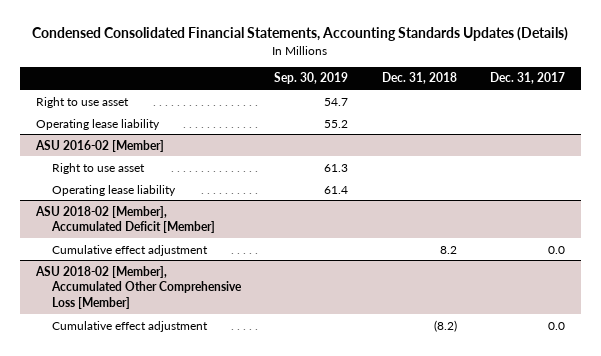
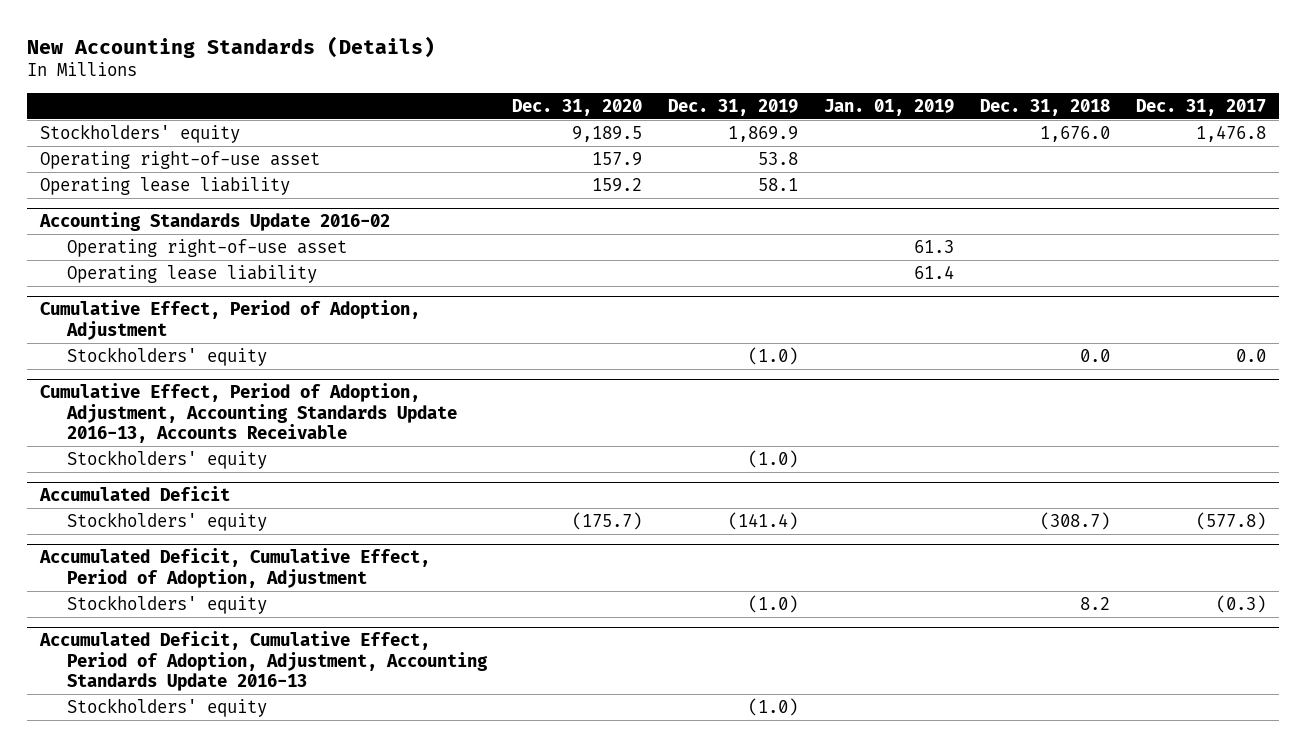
- Condensed Consolidated Financial Statements, Accounting Standards Updates (Details)
+ New Accounting Standards (Details)
- | Sep. 30, 2019 | Dec. 31, 2018 | Dec. 31, 2017
+ | Dec. 31, 2020 | Dec. 31, 2019 | Jan. 01, 2019 | Dec. 31, 2018 | Dec. 31, 2017
- Right to use asset | 54.7 | |
+ Stockholders' equity | 9,189.5 | 1,869.9 | | 1,676.0 | 1,476.8
+ Operating right-of-use asset | 157.9 | 53.8 | | |
- ASU 2016-02 [Member]
- Right to use asset | 61.3 | |
+ Accounting Standards Update 2016-02
+ Operating right-of-use asset | | | 61.3 | |
- ASU 2018-02 [Member], Accumulated Deficit [Member]
- Cumulative effect adjustment | | 8.2 | 0.0
- ASU 2018-02 [Member], Accumulated Other Comprehensive Loss [Member]
- Cumulative effect adjustment | | (8.2) | 0.0
+ Cumulative Effect, Period of Adoption, Adjustment
+ Stockholders' equity | | (1.0) | | 0.0 | 0.0
+ Cumulative Effect, Period of Adoption, Adjustment, Accounting Standards Update 2016-13, Accounts Receivable
+ Stockholders' equity | | (1.0) | | |
+ Accumulated Deficit
+ Stockholders' equity | (175.7) | (141.4) | | (308.7) | (577.8)
+ Accumulated Deficit, Cumulative Effect, Period of Adoption, Adjustment
+ Stockholders' equity | | (1.0) | | 8.2 | (0.3)
+ Accumulated Deficit, Cumulative Effect, Period of Adoption, Adjustment, Accounting Standards Update 2016-13
+ Stockholders' equity | | (1.0) | | |

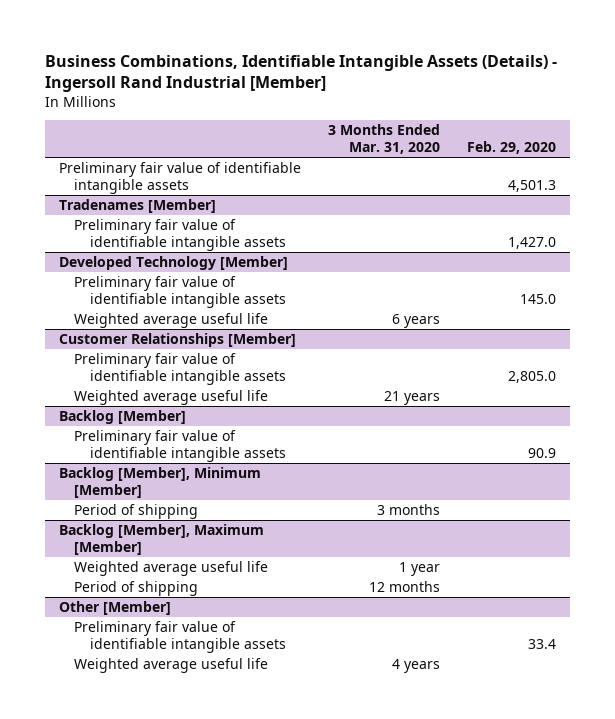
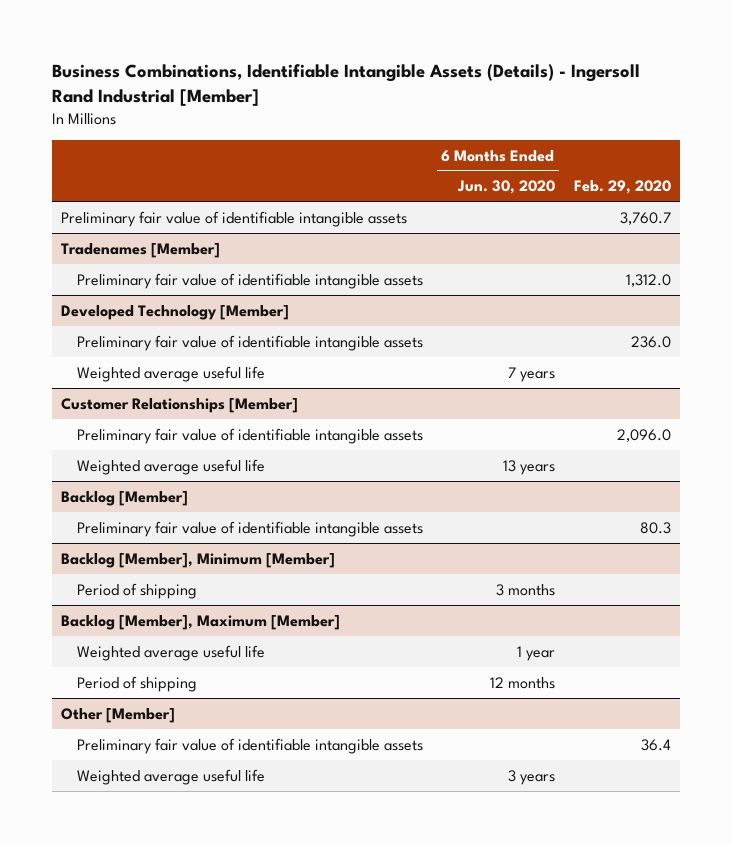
- | 3 Months Ended Mar. 31, 2020 | Feb. 29, 2020
+ | 6 Months Ended Jun. 30, 2020 | Feb. 29, 2020
- Preliminary fair value of identifiable intangible assets | | 4,501.3
+ Preliminary fair value of identifiable intangible assets | | 3,760.7
@ Tradenames [Member]
- Preliminary fair value of identifiable intangible assets | | 1,427.0
+ Preliminary fair value of identifiable intangible assets | | 1,312.0
@ Developed Technology [Member]
- Preliminary fair value of identifiable intangible assets | | 145.0
+ Preliminary fair value of identifiable intangible assets | | 236.0
@ Customer Relationships [Member]
- Preliminary fair value of identifiable intangible assets | | 2,805.0
+ Preliminary fair value of identifiable intangible assets | | 2,096.0
@ Backlog [Member]
- Preliminary fair value of identifiable intangible assets | | 90.9
+ Preliminary fair value of identifiable intangible assets | | 80.3
@ Other [Member]
- Preliminary fair value of identifiable intangible assets | | 33.4
+ Preliminary fair value of identifiable intangible assets | | 36.4

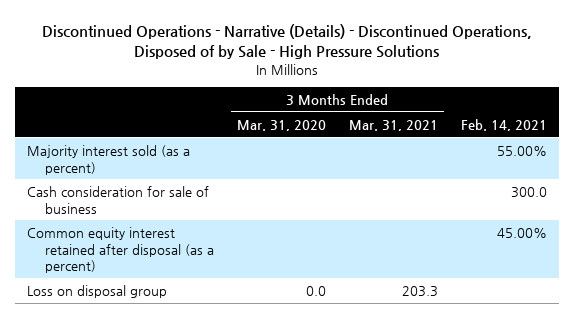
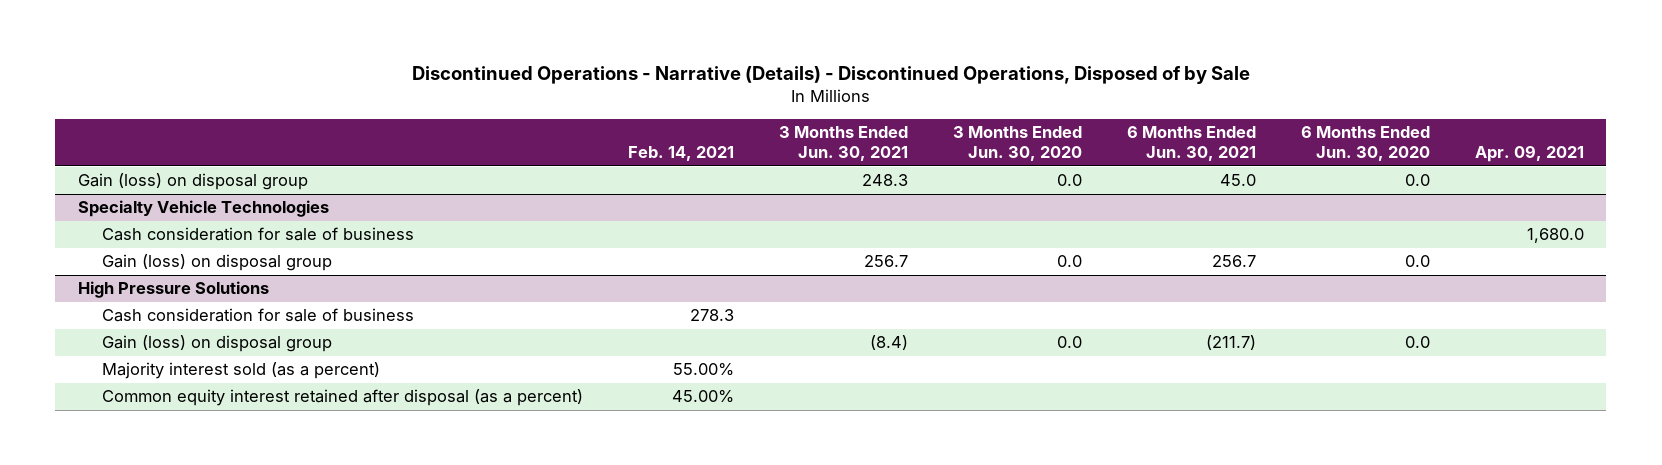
- Discontinued Operations - Narrative (Details) - Discontinued Operations, Disposed of by Sale - High Pressure Solutions
+ Discontinued Operations - Narrative (Details) - Discontinued Operations, Disposed of by Sale
- | 3 Months Ended Mar. 31, 2020 | 3 Months Ended Mar. 31, 2021 | Feb. 14, 2021
+ | Feb. 14, 2021 | 3 Months Ended Jun. 30, 2021 | 3 Months Ended Jun. 30, 2020 | 6 Months Ended Jun. 30, 2021 | 6 Months Ended Jun. 30, 2020 | Apr. 09, 2021
- Majority interest sold (as a percent) | | | 55.00%
- Cash consideration for sale of business | | | 300.0
- Common equity interest retained after disposal (as a percent) | | | 45.00%
- Loss on disposal group | 0.0 | 203.3 |
+ Gain (loss) on disposal group | | 248.3 | 0.0 | 45.0 | 0.0 |
+ Specialty Vehicle Technologies
+ Cash consideration for sale of business | | | | | | 1,680.0
+ Gain (loss) on disposal group | | 256.7 | 0.0 | 256.7 | 0.0 |
+ High Pressure Solutions
+ Cash consideration for sale of business | 278.3 | | | | |
+ Gain (loss) on disposal group | | (8.4) | 0.0 | (211.7) | 0.0 |
+ Majority interest sold (as a percent) | 55.00% | | | | |
+ Common equity interest retained after disposal (as a percent) | 45.00% | | | | |

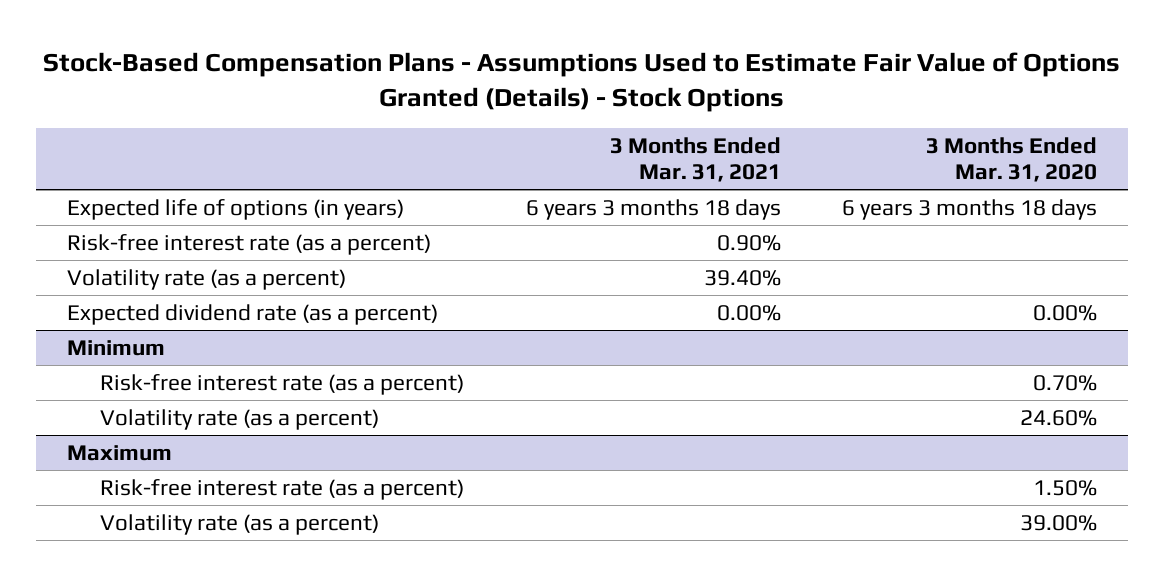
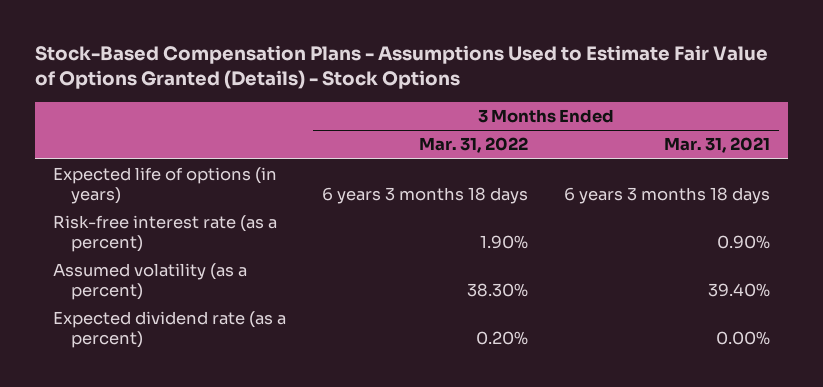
- | 3 Months Ended Mar. 31, 2021 | 3 Months Ended Mar. 31, 2020
+ | 3 Months Ended Mar. 31, 2022 | 3 Months Ended Mar. 31, 2021
- Volatility rate (as a percent) | 39.40% |
+ Assumed volatility (as a percent) | 38.30% | 39.40%
- Minimum
- Risk-free interest rate (as a percent) | | 0.70%
- Volatility rate (as a percent) | | 24.60%
- Maximum
- Risk-free interest rate (as a percent) | | 1.50%
- Volatility rate (as a percent) | | 39.00%

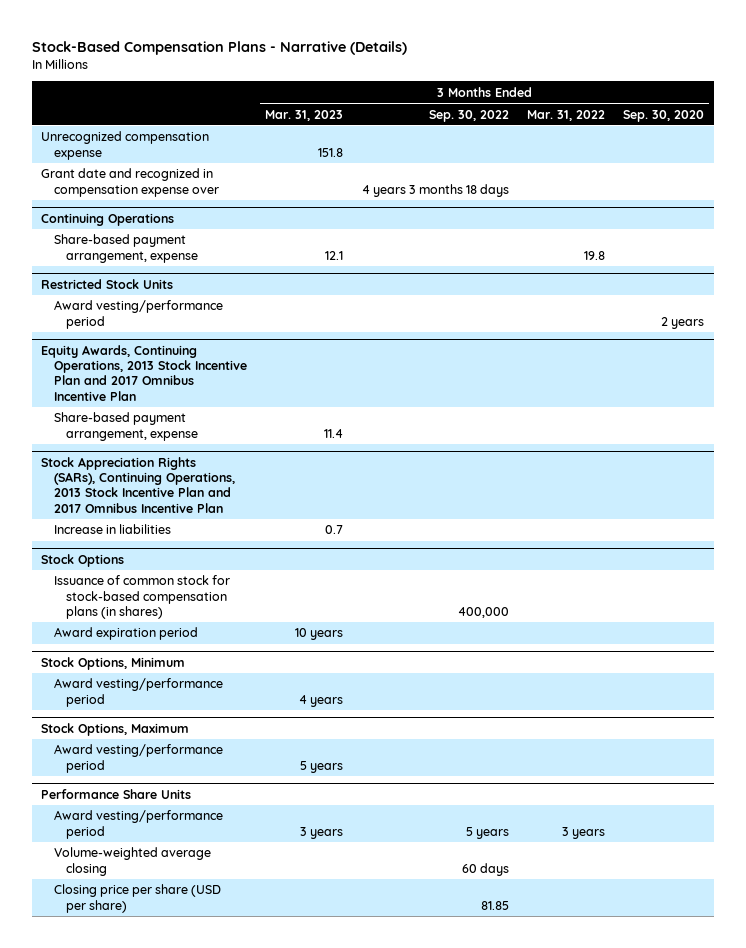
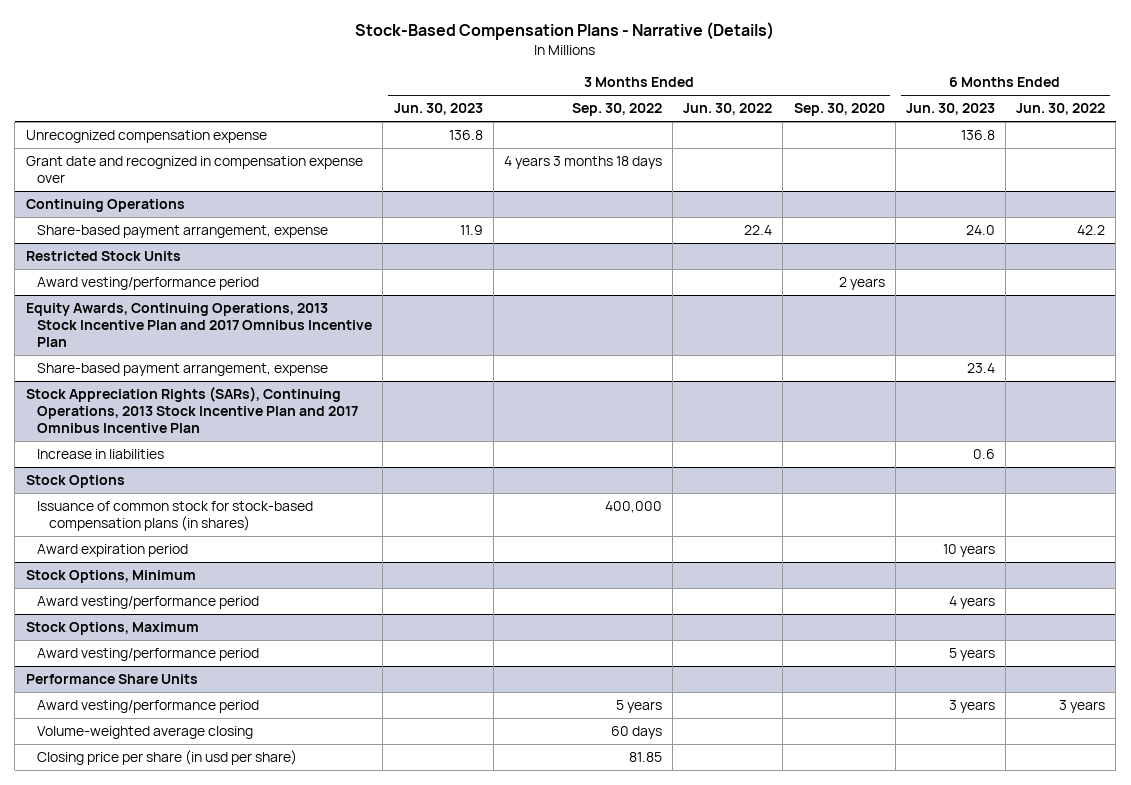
- | 3 Months Ended Mar. 31, 2023 | 3 Months Ended Sep. 30, 2022 | 3 Months Ended Mar. 31, 2022 | 3 Months Ended Sep. 30, 2020
+ | 3 Months Ended Jun. 30, 2023 | 3 Months Ended Sep. 30, 2022 | 3 Months Ended Jun. 30, 2022 | 3 Months Ended Sep. 30, 2020 | 6 Months Ended Jun. 30, 2023 | 6 Months Ended Jun. 30, 2022
@ Performance Share Units
- Closing price per share (USD per share) | | 81.85 | |
+ Closing price per share (in usd per share) | | 81.85 | | | |

